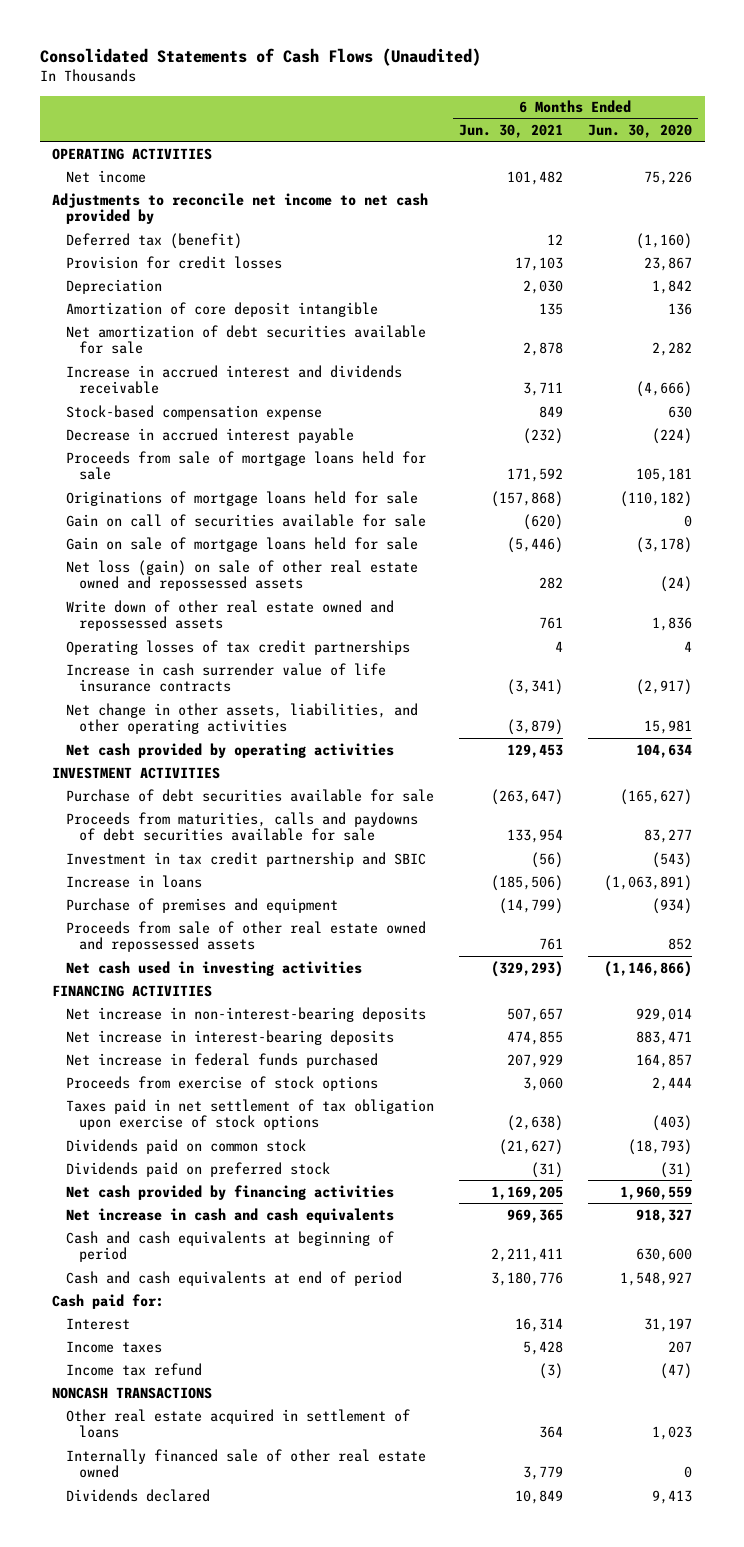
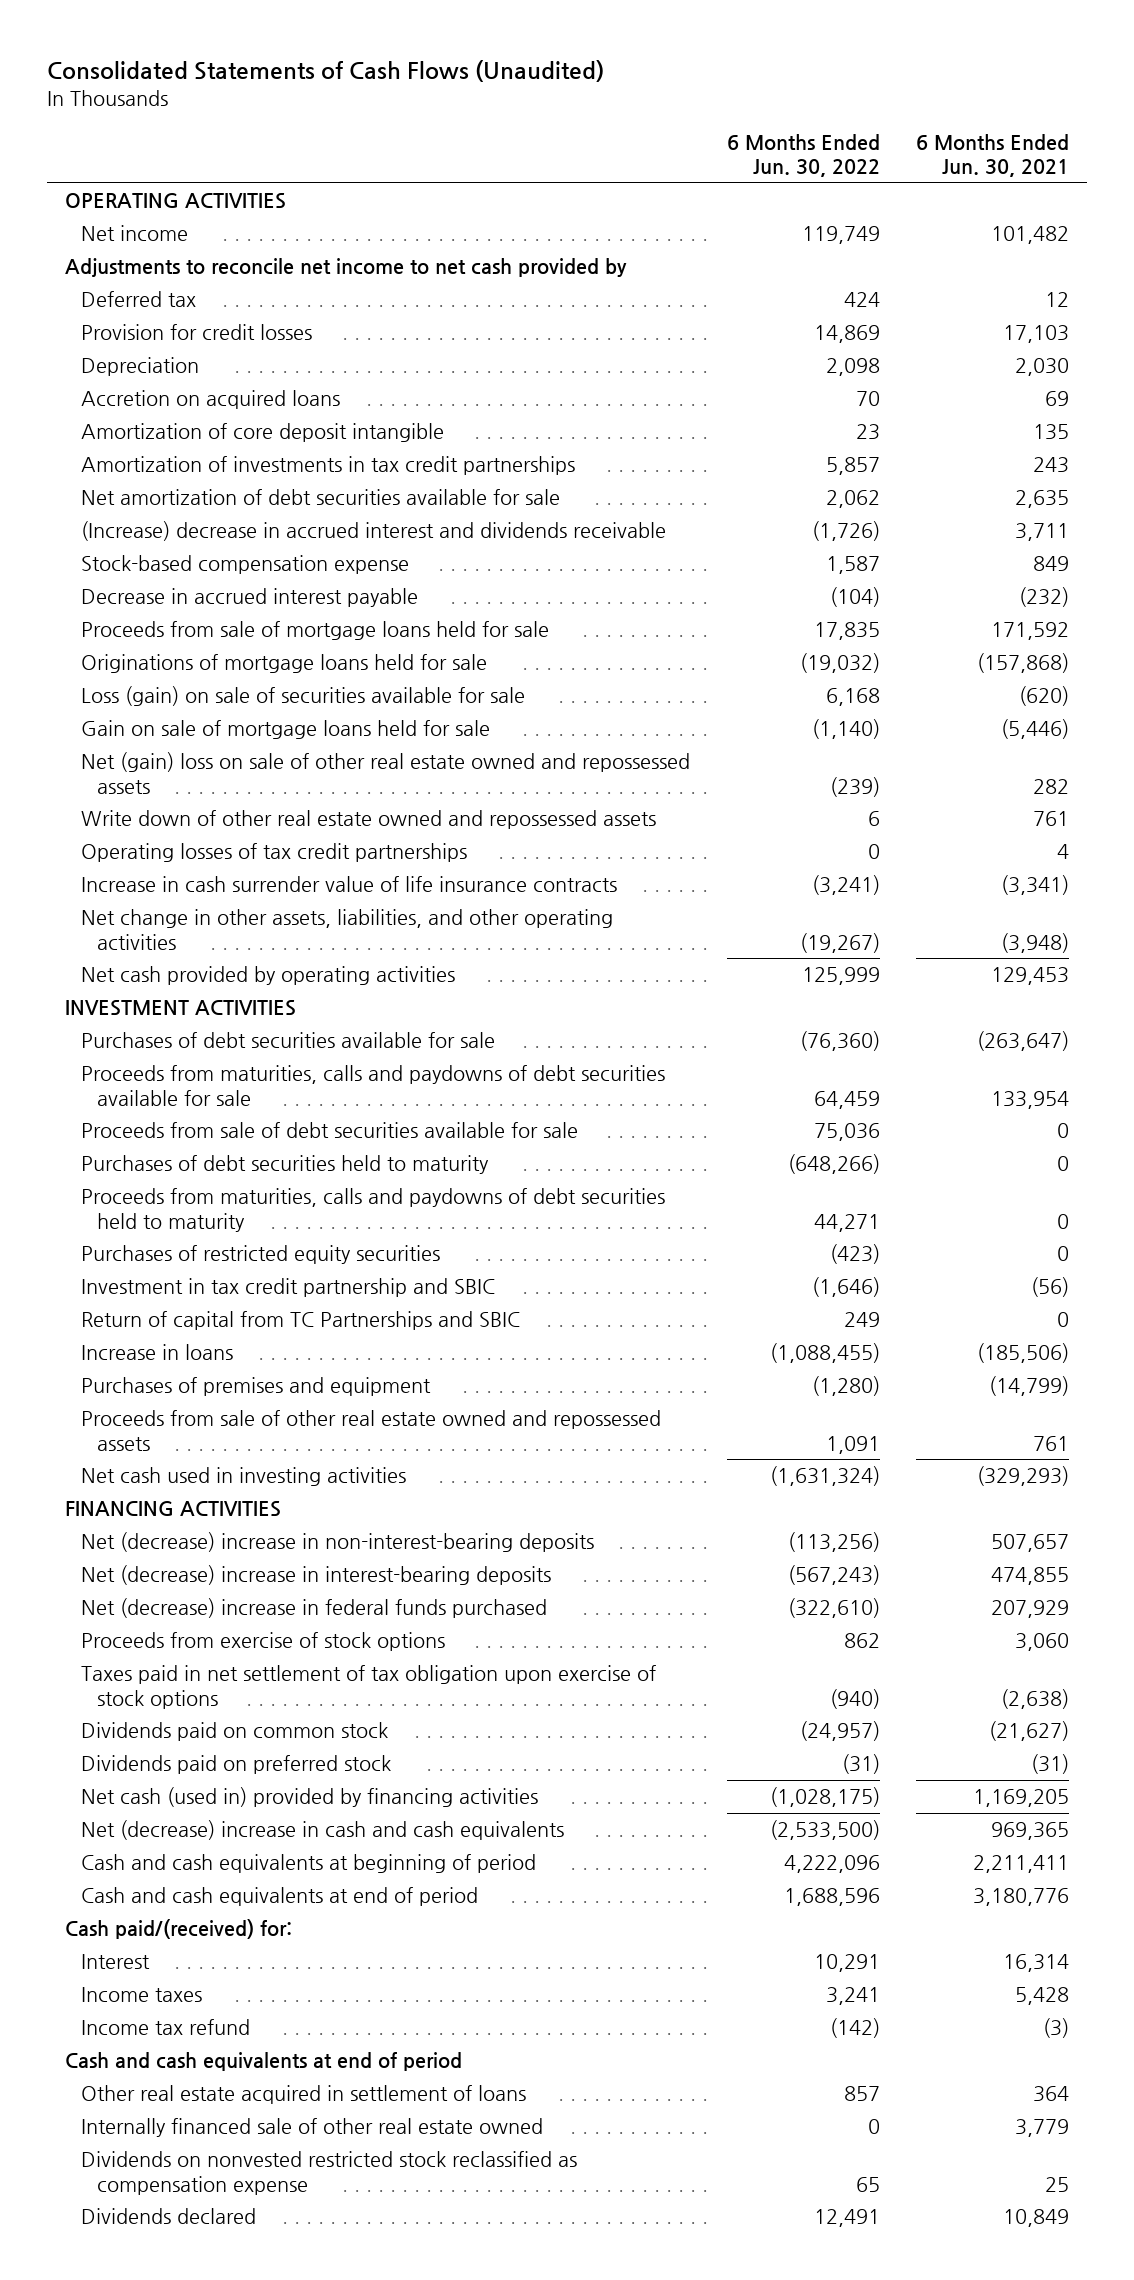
- | 6 Months Ended Jun. 30, 2021 | 6 Months Ended Jun. 30, 2020
+ | 6 Months Ended Jun. 30, 2022 | 6 Months Ended Jun. 30, 2021
- Deferred tax (benefit) | 12 | (1,160)
+ Deferred tax | 424 | 12
+ Accretion on acquired loans | 70 | 69
- Net amortization of debt securities available for sale | 2,878 | 2,282
- Increase in accrued interest and dividends receivable | 3,711 | (4,666)
+ Amortization of investments in tax credit partnerships | 5,857 | 243
+ Net amortization of debt securities available for sale | 2,062 | 2,635
+ (Increase) decrease in accrued interest and dividends receivable | (1,726) | 3,711
- Gain on call of securities available for sale | (620) | 0
+ Loss (gain) on sale of securities available for sale | 6,168 | (620)
- Net loss (gain) on sale of other real estate owned and repossessed assets | 282 | (24)
+ Net (gain) loss on sale of other real estate owned and repossessed assets | (239) | 282
- Net change in other assets, liabilities, and other operating activities | (3,879) | 15,981
+ Net change in other assets, liabilities, and other operating activities | (19,267) | (3,948)
- Purchase of debt securities available for sale | (263,647) | (165,627)
+ Purchases of debt securities available for sale | (76,360) | (263,647)
+ Proceeds from sale of debt securities available for sale | 75,036 | 0
+ Purchases of debt securities held to maturity | (648,266) | 0
+ Proceeds from maturities, calls and paydowns of debt securities held to maturity | 44,271 | 0
+ Purchases of restricted equity securities | (423) | 0
+ Return of capital from TC Partnerships and SBIC | 249 | 0
- Purchase of premises and equipment | (14,799) | (934)
+ Purchases of premises and equipment | (1,280) | (14,799)
- Net increase in non-interest-bearing deposits | 507,657 | 929,014
- Net increase in interest-bearing deposits | 474,855 | 883,471
- Net increase in federal funds purchased | 207,929 | 164,857
+ Net (decrease) increase in non-interest-bearing deposits | (113,256) | 507,657
+ Net (decrease) increase in interest-bearing deposits | (567,243) | 474,855
+ Net (decrease) increase in federal funds purchased | (322,610) | 207,929
- Net cash provided by financing activities | 1,169,205 | 1,960,559
- Net increase in cash and cash equivalents | 969,365 | 918,327
+ Net cash (used in) provided by financing activities | (1,028,175) | 1,169,205
+ Net (decrease) increase in cash and cash equivalents | (2,533,500) | 969,365
- Cash paid for:
+ Cash paid/(received) for:
- NONCASH TRANSACTIONS
+ Cash and cash equivalents at end of period
+ Dividends on nonvested restricted stock reclassified as compensation expense | 65 | 25

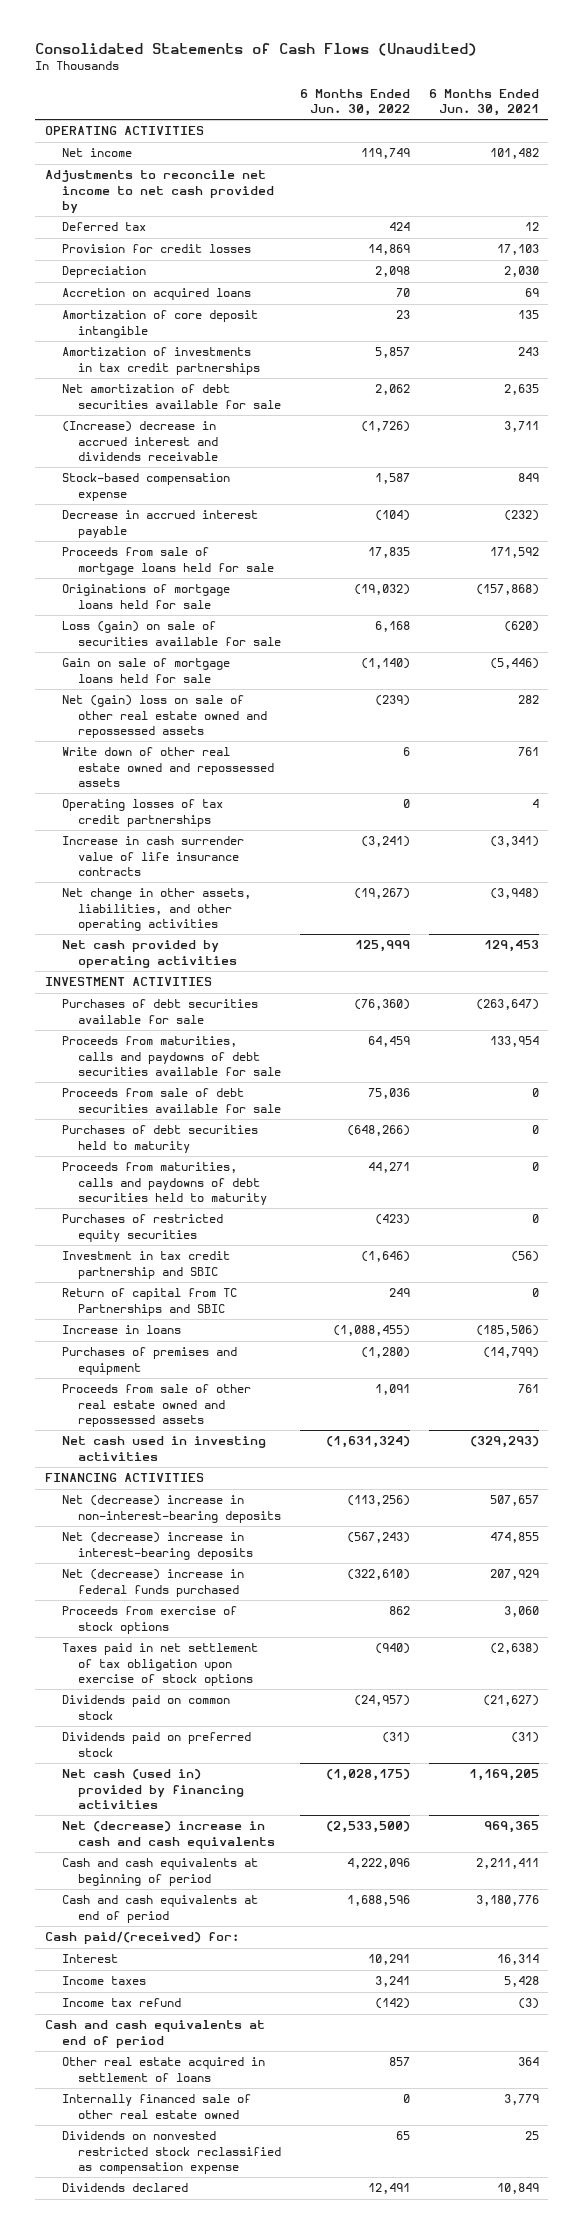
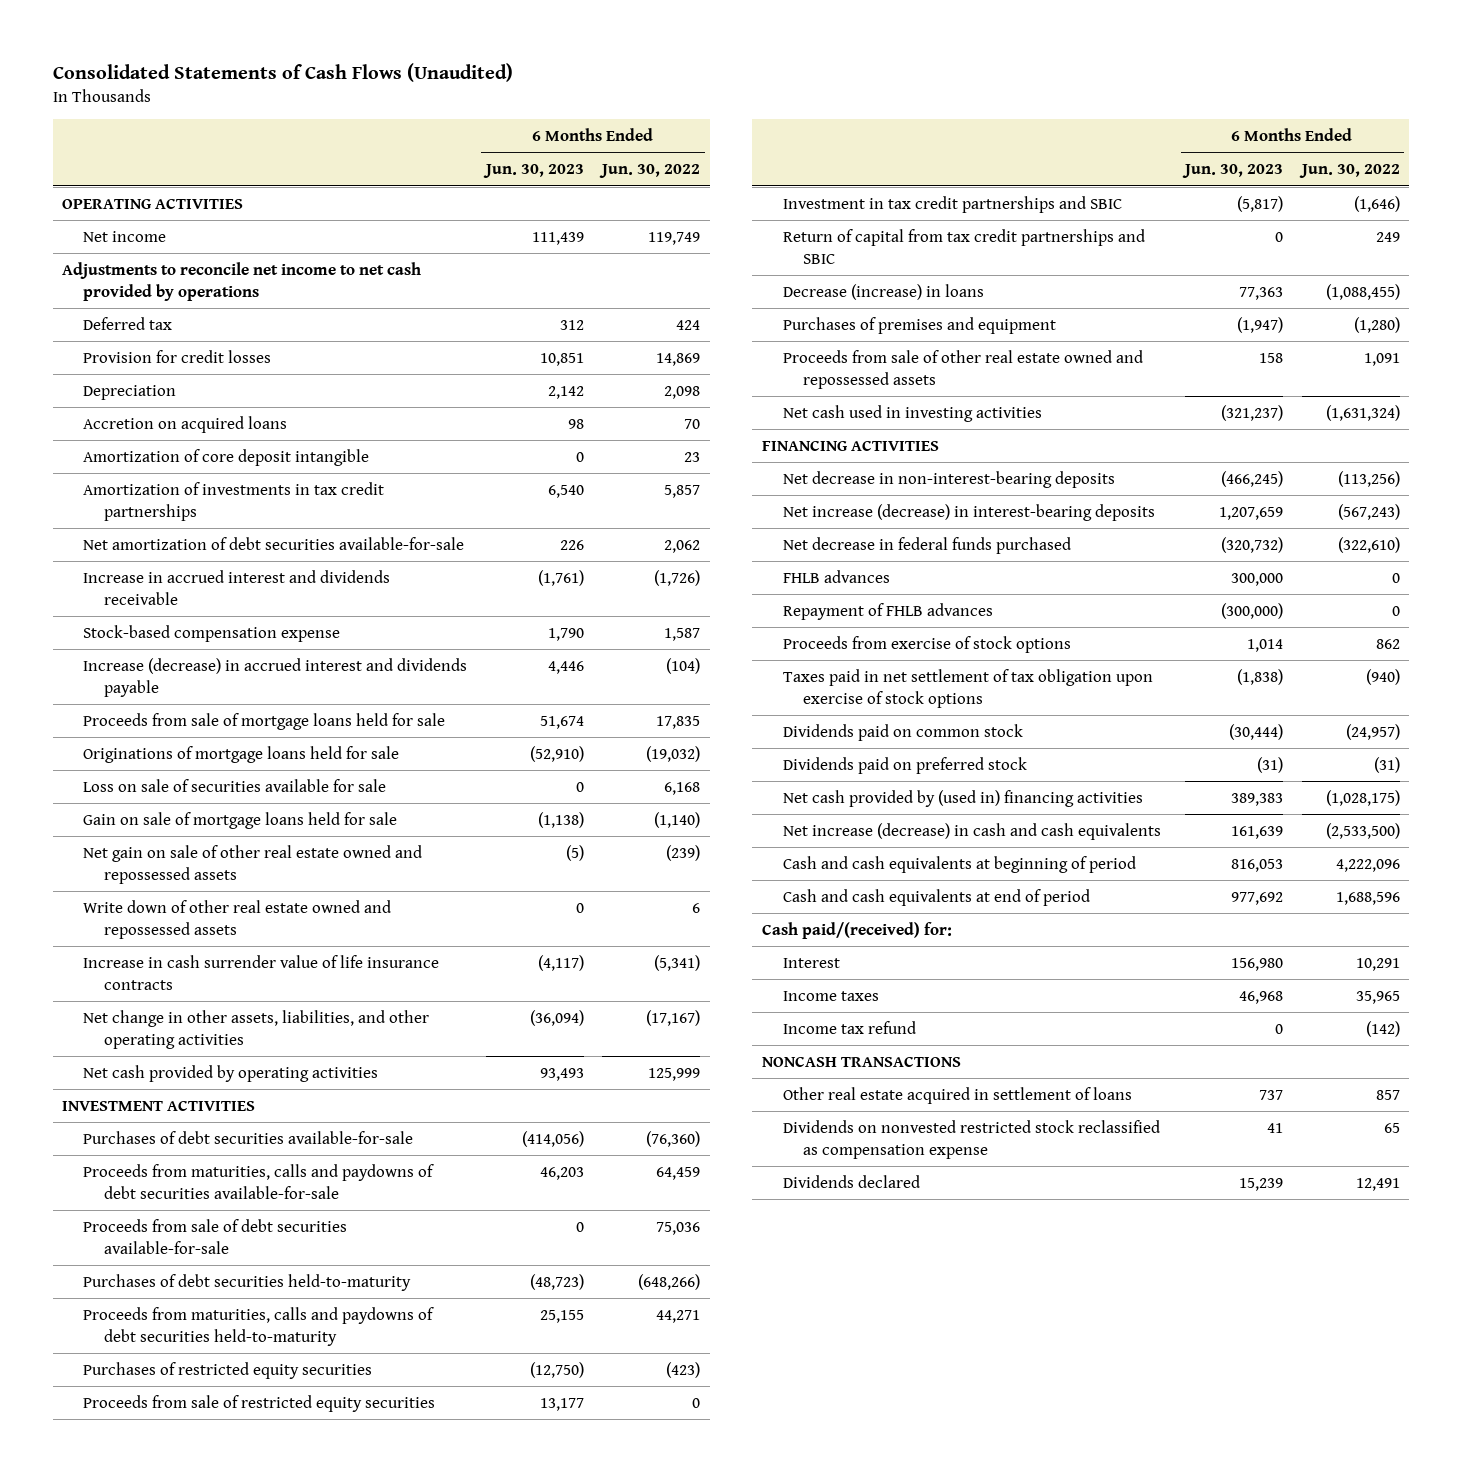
- | 6 Months Ended Jun. 30, 2022 | 6 Months Ended Jun. 30, 2021
+ | 6 Months Ended Jun. 30, 2023 | 6 Months Ended Jun. 30, 2022
- Adjustments to reconcile net income to net cash provided by
+ Adjustments to reconcile net income to net cash provided by operations
- Net amortization of debt securities available for sale | 2,062 | 2,635
- (Increase) decrease in accrued interest and dividends receivable | (1,726) | 3,711
+ Net amortization of debt securities available-for-sale | 226 | 2,062
+ Increase in accrued interest and dividends receivable | (1,761) | (1,726)
- Decrease in accrued interest payable | (104) | (232)
+ Increase (decrease) in accrued interest and dividends payable | 4,446 | (104)
- Loss (gain) on sale of securities available for sale | 6,168 | (620)
+ Loss on sale of securities available for sale | 0 | 6,168
- Net (gain) loss on sale of other real estate owned and repossessed assets | (239) | 282
+ Net gain on sale of other real estate owned and repossessed assets | (5) | (239)
- Operating losses of tax credit partnerships | 0 | 4
- Increase in cash surrender value of life insurance contracts | (3,241) | (3,341)
- Net change in other assets, liabilities, and other operating activities | (19,267) | (3,948)
+ Increase in cash surrender value of life insurance contracts | (4,117) | (5,341)
+ Net change in other assets, liabilities, and other operating activities | (36,094) | (17,167)
- Purchases of debt securities available for sale | (76,360) | (263,647)
- Proceeds from maturities, calls and paydowns of debt securities available for sale | 64,459 | 133,954
- Proceeds from sale of debt securities available for sale | 75,036 | 0
- Purchases of debt securities held to maturity | (648,266) | 0
- Proceeds from maturities, calls and paydowns of debt securities held to maturity | 44,271 | 0
+ Purchases of debt securities available-for-sale | (414,056) | (76,360)
+ Proceeds from maturities, calls and paydowns of debt securities available-for-sale | 46,203 | 64,459
+ Proceeds from sale of debt securities available-for-sale | 0 | 75,036
+ Purchases of debt securities held-to-maturity | (48,723) | (648,266)
+ Proceeds from maturities, calls and paydowns of debt securities held-to-maturity | 25,155 | 44,271
- Investment in tax credit partnership and SBIC | (1,646) | (56)
- Return of capital from TC Partnerships and SBIC | 249 | 0
- Increase in loans | (1,088,455) | (185,506)
+ Proceeds from sale of restricted equity securities | 13,177 | 0
+ Investment in tax credit partnerships and SBIC | (5,817) | (1,646)
+ Return of capital from tax credit partnerships and SBIC | 0 | 249
+ Decrease (increase) in loans | 77,363 | (1,088,455)
- Net (decrease) increase in non-interest-bearing deposits | (113,256) | 507,657
- Net (decrease) increase in interest-bearing deposits | (567,243) | 474,855
- Net (decrease) increase in federal funds purchased | (322,610) | 207,929
+ Net decrease in non-interest-bearing deposits | (466,245) | (113,256)
+ Net increase (decrease) in interest-bearing deposits | 1,207,659 | (567,243)
+ Net decrease in federal funds purchased | (320,732) | (322,610)
+ FHLB advances | 300,000 | 0
+ Repayment of FHLB advances | (300,000) | 0
- Net cash (used in) provided by financing activities | (1,028,175) | 1,169,205
- Net (decrease) increase in cash and cash equivalents | (2,533,500) | 969,365
+ Net cash provided by (used in) financing activities | 389,383 | (1,028,175)
+ Net increase (decrease) in cash and cash equivalents | 161,639 | (2,533,500)
- Income taxes | 3,241 | 5,428
+ Income taxes | 46,968 | 35,965
- Cash and cash equivalents at end of period
+ NONCASH TRANSACTIONS
- Internally financed sale of other real estate owned | 0 | 3,779

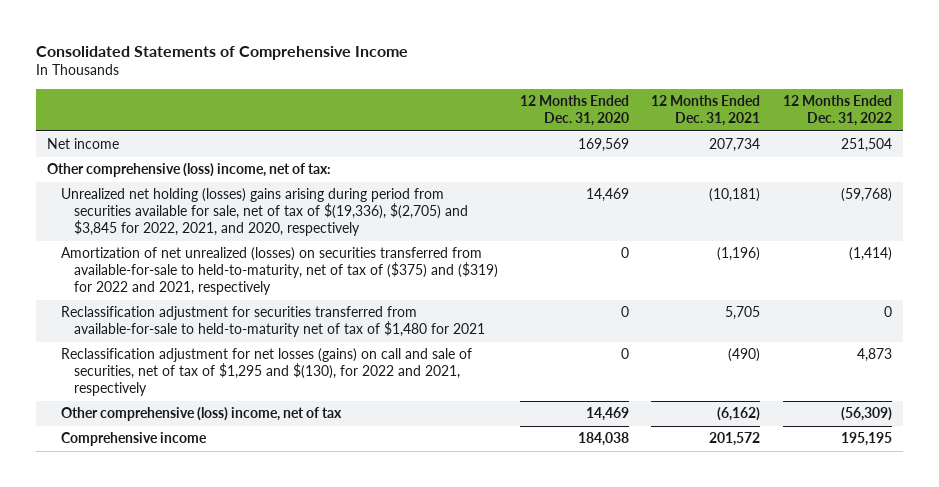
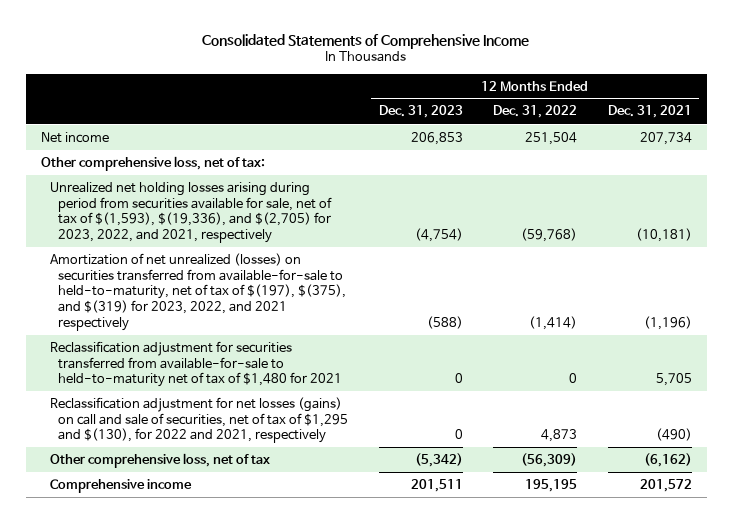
- | 12 Months Ended Dec. 31, 2020 | 12 Months Ended Dec. 31, 2021 | 12 Months Ended Dec. 31, 2022
+ | 12 Months Ended Dec. 31, 2023 | 12 Months Ended Dec. 31, 2022 | 12 Months Ended Dec. 31, 2021
- Other comprehensive (loss) income, net of tax:
- Unrealized net holding (losses) gains arising during period from securities available for sale, net of tax of $(19,336), $(2,705) and $3,845 for 2022, 2021, and 2020, respectively | 14,469 | (10,181) | (59,768)
- Amortization of net unrealized (losses) on securities transferred from available-for-sale to held-to-maturity, net of tax of ($375) and ($319) for 2022 and 2021, respectively | 0 | (1,196) | (1,414)
+ Other comprehensive loss, net of tax:
+ Unrealized net holding losses arising during period from securities available for sale, net of tax of $(1,593), $(19,336), and $(2,705) for 2023, 2022, and 2021, respectively | (4,754) | (59,768) | (10,181)
+ Amortization of net unrealized (losses) on securities transferred from available-for-sale to held-to-maturity, net of tax of $(197), $(375), and $(319) for 2023, 2022, and 2021 respectively | (588) | (1,414) | (1,196)
- Other comprehensive (loss) income, net of tax | 14,469 | (6,162) | (56,309)
+ Other comprehensive loss, net of tax | (5,342) | (56,309) | (6,162)

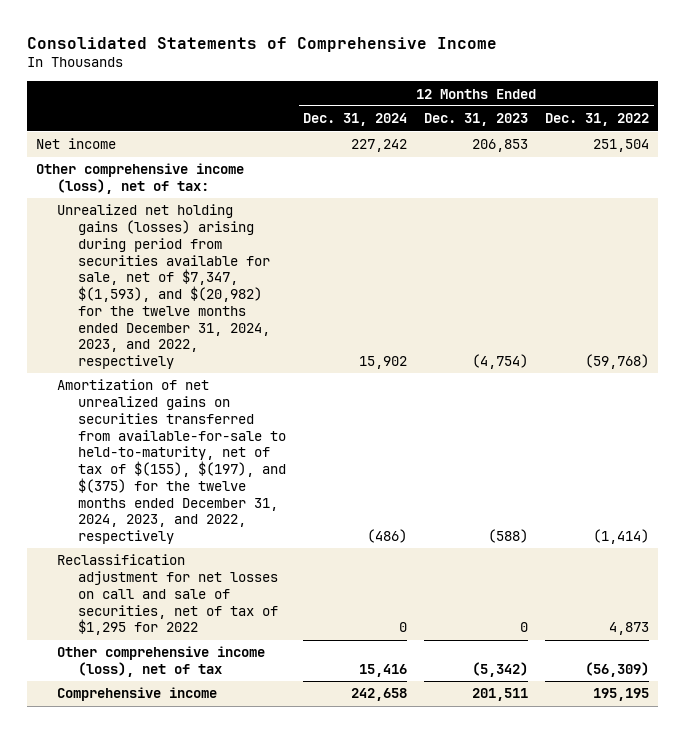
- | 12 Months Ended Dec. 31, 2023 | 12 Months Ended Dec. 31, 2022 | 12 Months Ended Dec. 31, 2021
+ | 12 Months Ended Dec. 31, 2024 | 12 Months Ended Dec. 31, 2023 | 12 Months Ended Dec. 31, 2022
- Other comprehensive loss, net of tax:
- Unrealized net holding losses arising during period from securities available for sale, net of tax of $(1,593), $(19,336), and $(2,705) for 2023, 2022, and 2021, respectively | (4,754) | (59,768) | (10,181)
- Amortization of net unrealized (losses) on securities transferred from available-for-sale to held-to-maturity, net of tax of $(197), $(375), and $(319) for 2023, 2022, and 2021 respectively | (588) | (1,414) | (1,196)
- Reclassification adjustment for securities transferred from available-for-sale to held-to-maturity net of tax of $1,480 for 2021 | 0 | 0 | 5,705
- Reclassification adjustment for net losses (gains) on call and sale of securities, net of tax of $1,295 and $(130), for 2022 and 2021, respectively | 0 | 4,873 | (490)
- Other comprehensive loss, net of tax | (5,342) | (56,309) | (6,162)
+ Other comprehensive income (loss), net of tax:
+ Unrealized net holding gains (losses) arising during period from securities available for sale, net of $7,347, $(1,593), and $(20,982) for the twelve months ended December 31, 2024, 2023, and 2022, respectively | 15,902 | (4,754) | (59,768)
+ Amortization of net unrealized gains on securities transferred from available-for-sale to held-to-maturity, net of tax of $(155), $(197), and $(375) for the twelve months ended December 31, 2024, 2023, and 2022, respectively | (486) | (588) | (1,414)
+ Reclassification adjustment for net losses on call and sale of securities, net of tax of $1,295 for 2022 | 0 | 0 | 4,873
+ Other comprehensive income (loss), net of tax | 15,416 | (5,342) | (56,309)

